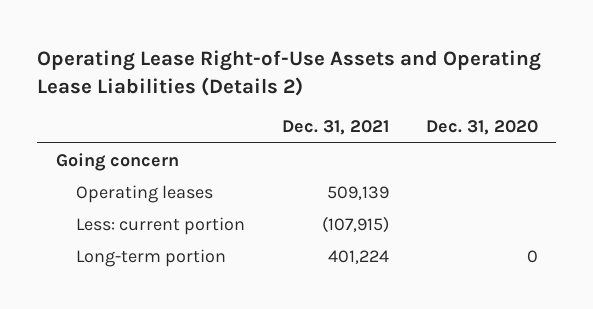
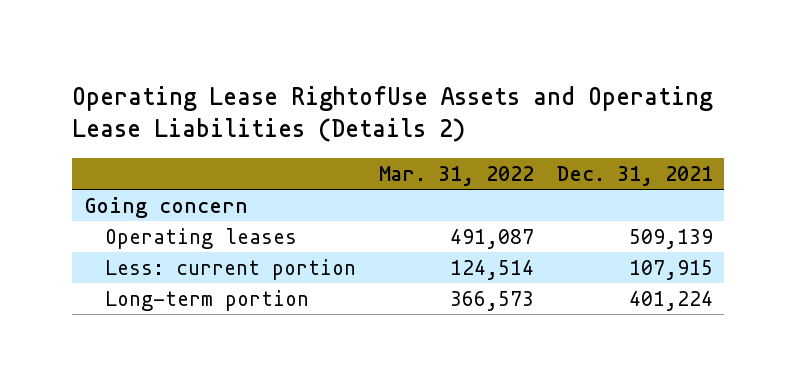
- Operating Lease Right-of-Use Assets and Operating Lease Liabilities (Details 2)
+ Operating Lease RightofUse Assets and Operating Lease Liabilities (Details 2)
- | Dec. 31, 2021 | Dec. 31, 2020
+ | Mar. 31, 2022 | Dec. 31, 2021
- Less: current portion | (107,915) |
+ Less: current portion | 124,514 | 107,915

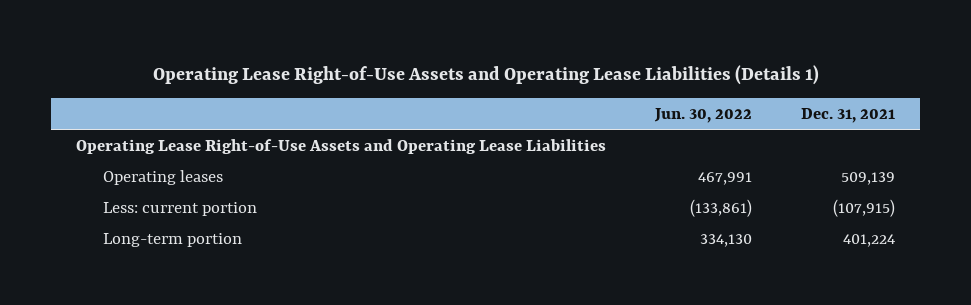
- Operating Lease RightofUse Assets and Operating Lease Liabilities (Details 2)
+ Operating Lease Right-of-Use Assets and Operating Lease Liabilities (Details 1)
- | Mar. 31, 2022 | Dec. 31, 2021
+ | Jun. 30, 2022 | Dec. 31, 2021
- Going concern
+ Operating Lease Right-of-Use Assets and Operating Lease Liabilities
- Less: current portion | 124,514 | 107,915
+ Less: current portion | (133,861) | (107,915)

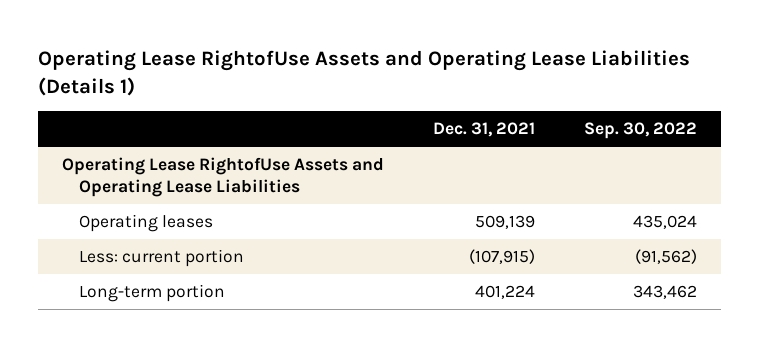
- Operating Lease Right-of-Use Assets and Operating Lease Liabilities (Details 1)
+ Operating Lease RightofUse Assets and Operating Lease Liabilities (Details 1)
- | Jun. 30, 2022 | Dec. 31, 2021
+ | Dec. 31, 2021 | Sep. 30, 2022
- Operating Lease Right-of-Use Assets and Operating Lease Liabilities
+ Operating Lease RightofUse Assets and Operating Lease Liabilities

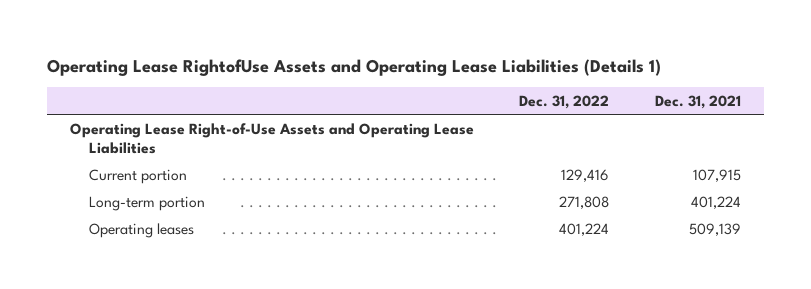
- | Dec. 31, 2021 | Sep. 30, 2022
+ | Dec. 31, 2022 | Dec. 31, 2021
- Operating Lease RightofUse Assets and Operating Lease Liabilities
- Less: current portion | (107,915) | (91,562)
+ Operating Lease Right-of-Use Assets and Operating Lease Liabilities
+ Current portion | 129,416 | 107,915
moved down: Operating leases | 401,224 | 509,139

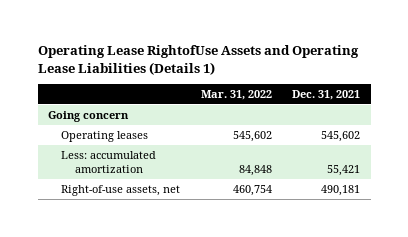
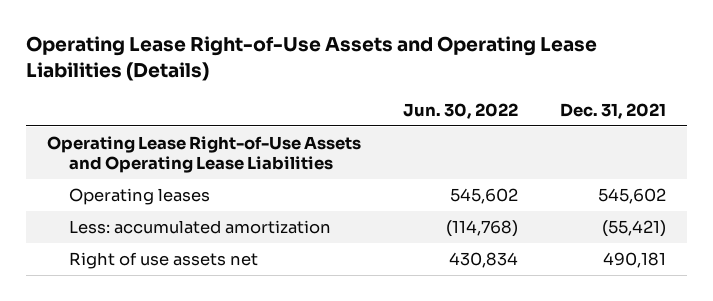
- Operating Lease RightofUse Assets and Operating Lease Liabilities (Details 1)
+ Operating Lease Right-of-Use Assets and Operating Lease Liabilities (Details)
- | Mar. 31, 2022 | Dec. 31, 2021
+ | Jun. 30, 2022 | Dec. 31, 2021
- Going concern
+ Operating Lease Right-of-Use Assets and Operating Lease Liabilities
- Less: accumulated amortization | 84,848 | 55,421
- Right-of-use assets, net | 460,754 | 490,181
+ Less: accumulated amortization | (114,768) | (55,421)
+ Right of use assets net | 430,834 | 490,181

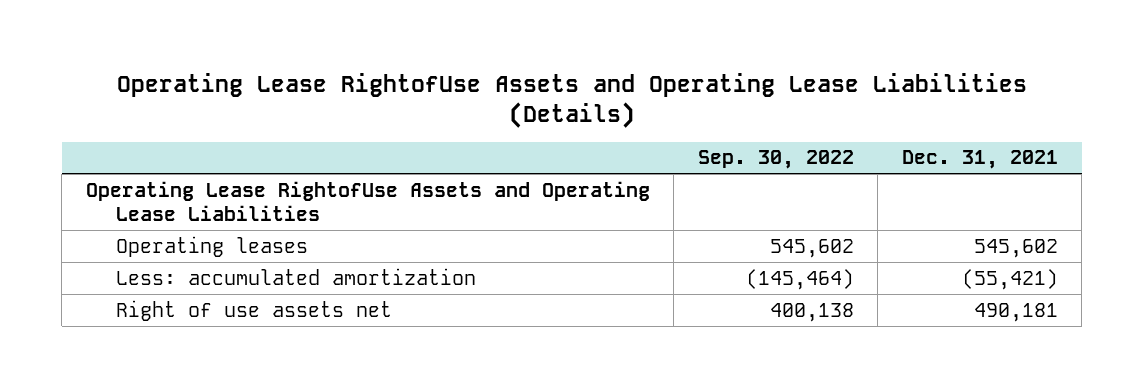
- Operating Lease Right-of-Use Assets and Operating Lease Liabilities (Details)
+ Operating Lease RightofUse Assets and Operating Lease Liabilities (Details)
- | Jun. 30, 2022 | Dec. 31, 2021
+ | Sep. 30, 2022 | Dec. 31, 2021
- Operating Lease Right-of-Use Assets and Operating Lease Liabilities
+ Operating Lease RightofUse Assets and Operating Lease Liabilities

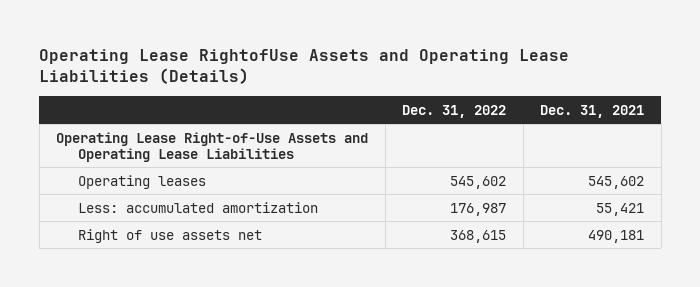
- | Sep. 30, 2022 | Dec. 31, 2021
+ | Dec. 31, 2022 | Dec. 31, 2021
- Operating Lease RightofUse Assets and Operating Lease Liabilities
+ Operating Lease Right-of-Use Assets and Operating Lease Liabilities
- Less: accumulated amortization | (145,464) | (55,421)
+ Less: accumulated amortization | 176,987 | 55,421

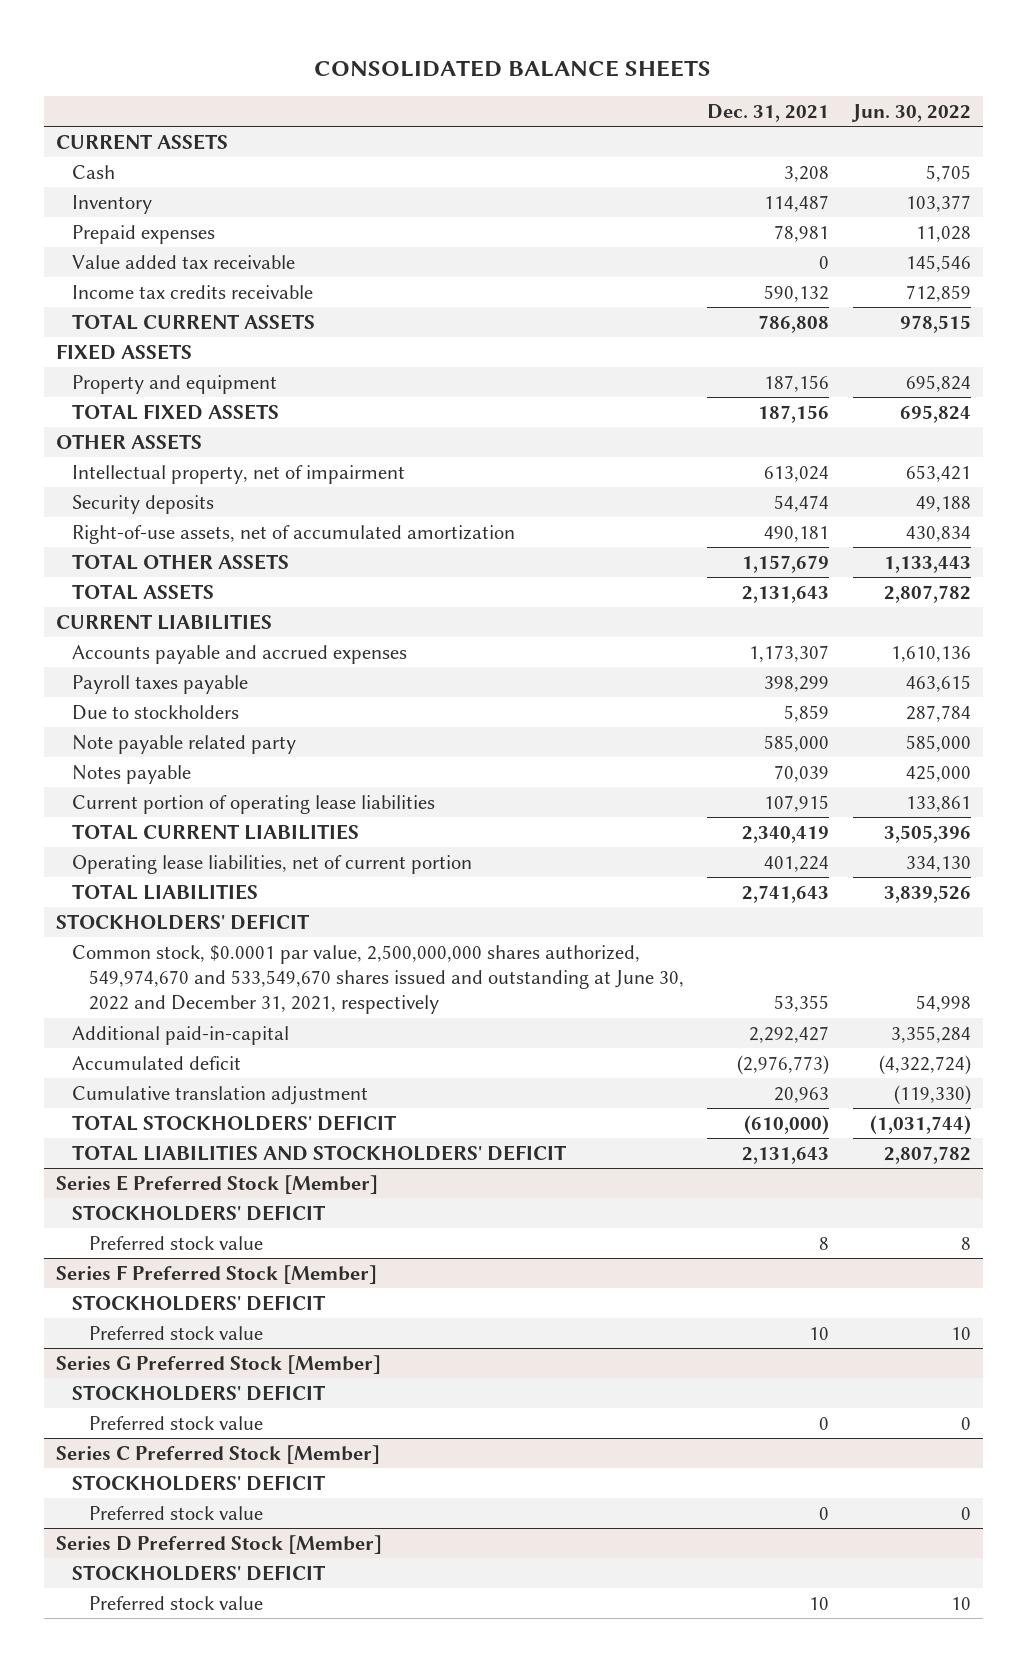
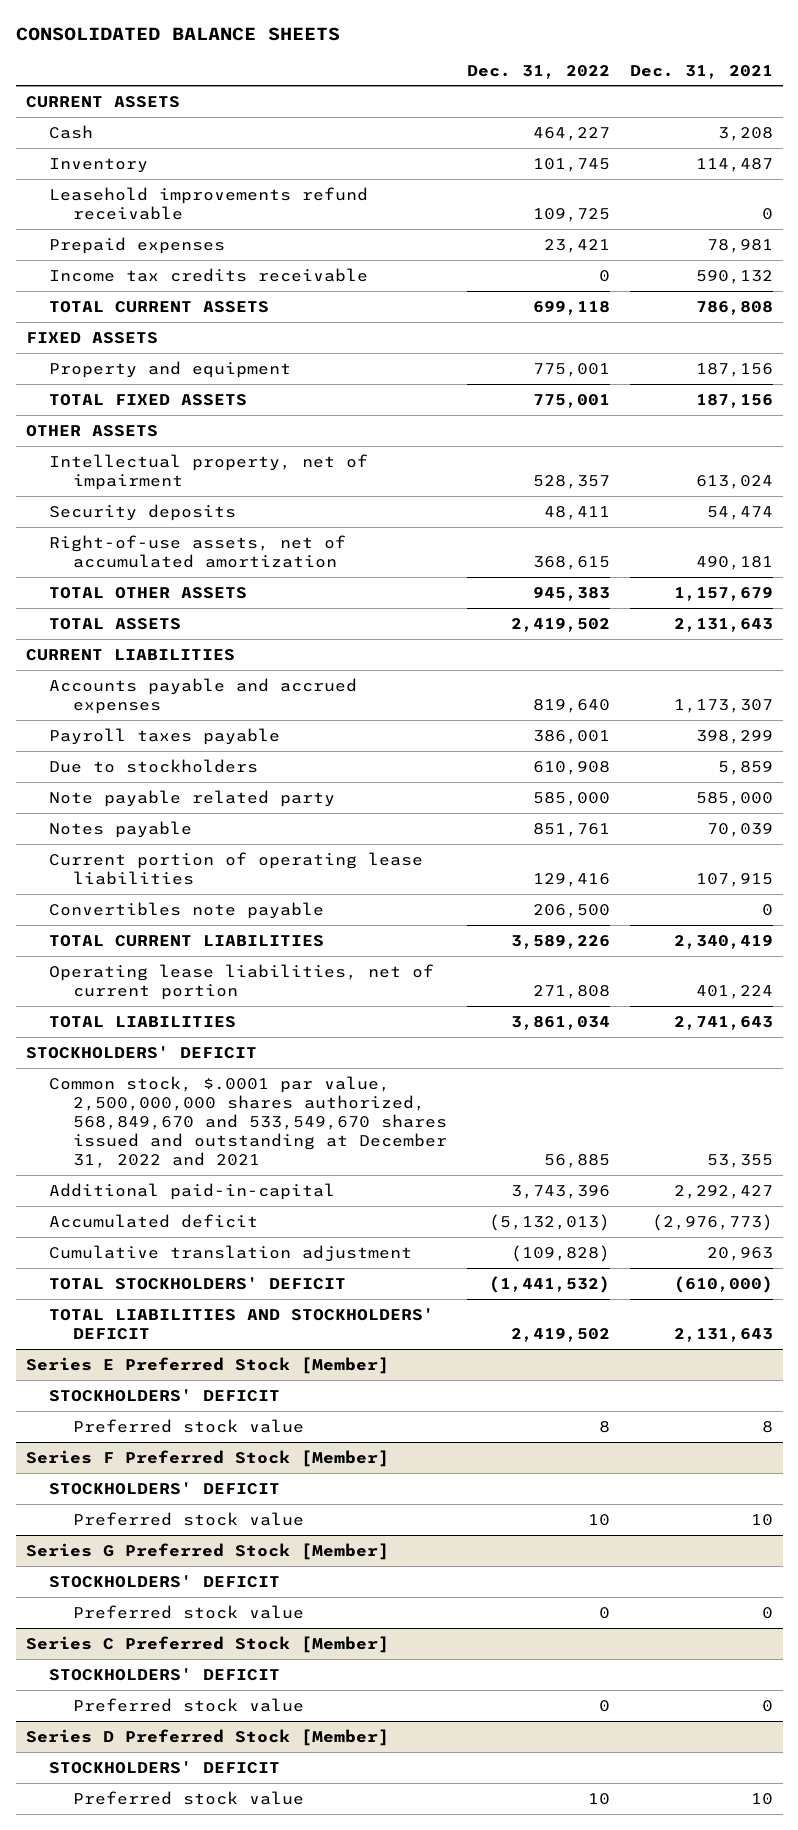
- | Dec. 31, 2021 | Jun. 30, 2022
+ | Dec. 31, 2022 | Dec. 31, 2021
+ Leasehold improvements refund receivable | 109,725 | 0
- Value added tax receivable | 0 | 145,546
+ Convertibles note payable | 206,500 | 0
- Common stock, $0.0001 par value, 2,500,000,000 shares authorized, 549,974,670 and 533,549,670 shares issued and outstanding at June 30, 2022 and December 31, 2021, respectively | 53,355 | 54,998
+ Common stock, $.0001 par value, 2,500,000,000 shares authorized, 568,849,670 and 533,549,670 shares issued and outstanding at December 31, 2022 and 2021 | 56,885 | 53,355

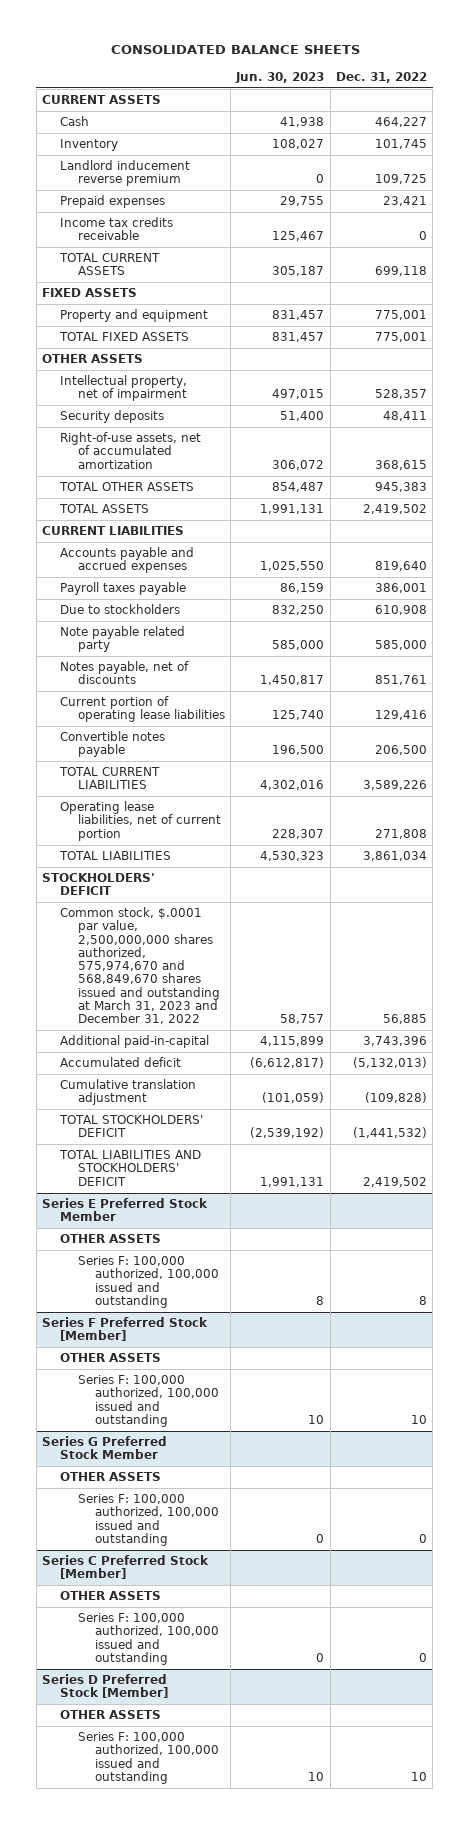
- | Dec. 31, 2022 | Dec. 31, 2021
+ | Jun. 30, 2023 | Dec. 31, 2022
- Leasehold improvements refund receivable | 109,725 | 0
+ Landlord inducement reverse premium | 0 | 109,725
- Notes payable | 851,761 | 70,039
+ Notes payable, net of discounts | 1,450,817 | 851,761
- Convertibles note payable | 206,500 | 0
+ Convertible notes payable | 196,500 | 206,500
- Common stock, $.0001 par value, 2,500,000,000 shares authorized, 568,849,670 and 533,549,670 shares issued and outstanding at December 31, 2022 and 2021 | 56,885 | 53,355
+ Common stock, $.0001 par value, 2,500,000,000 shares authorized, 575,974,670 and 568,849,670 shares issued and outstanding at March 31, 2023 and December 31, 2022 | 58,757 | 56,885
- Series E Preferred Stock [Member]
- STOCKHOLDERS' DEFICIT
- Preferred stock value | 8 | 8
+ Series E Preferred Stock Member
+ OTHER ASSETS
+ Series F: 100,000 authorized, 100,000 issued and outstanding | 8 | 8
@ Series F Preferred Stock [Member]
- STOCKHOLDERS' DEFICIT
- Preferred stock value | 10 | 10
- Series G Preferred Stock [Member]
- STOCKHOLDERS' DEFICIT
- Preferred stock value | 0 | 0
@ Series F Preferred Stock [Member]
+ OTHER ASSETS
+ Series F: 100,000 authorized, 100,000 issued and outstanding | 10 | 10
+ Series G Preferred Stock Member
+ OTHER ASSETS
+ Series F: 100,000 authorized, 100,000 issued and outstanding | 0 | 0
@ Series C Preferred Stock [Member]
- STOCKHOLDERS' DEFICIT
- Preferred stock value | 0 | 0
+ OTHER ASSETS
+ Series F: 100,000 authorized, 100,000 issued and outstanding | 0 | 0
@ Series D Preferred Stock [Member]
- STOCKHOLDERS' DEFICIT
- Preferred stock value | 10 | 10
+ OTHER ASSETS
+ Series F: 100,000 authorized, 100,000 issued and outstanding | 10 | 10

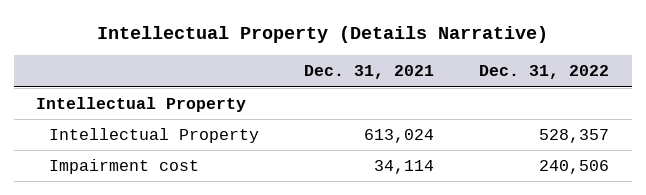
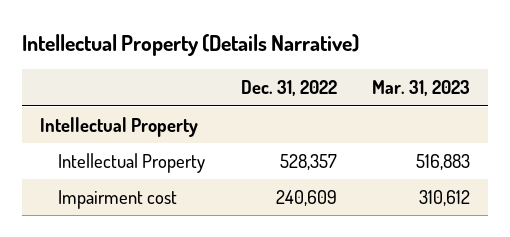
- | Dec. 31, 2021 | Dec. 31, 2022
+ | Dec. 31, 2022 | Mar. 31, 2023
- Impairment cost | 34,114 | 240,506
+ Impairment cost | 240,609 | 310,612

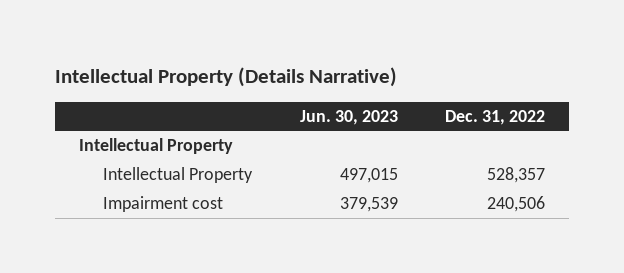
- | Dec. 31, 2022 | Mar. 31, 2023
+ | Jun. 30, 2023 | Dec. 31, 2022
- Impairment cost | 240,609 | 310,612
+ Impairment cost | 379,539 | 240,506

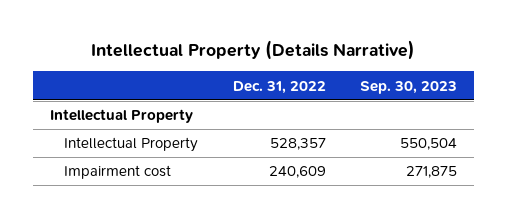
- | Jun. 30, 2023 | Dec. 31, 2022
+ | Dec. 31, 2022 | Sep. 30, 2023
- Impairment cost | 379,539 | 240,506
+ Impairment cost | 240,609 | 271,875

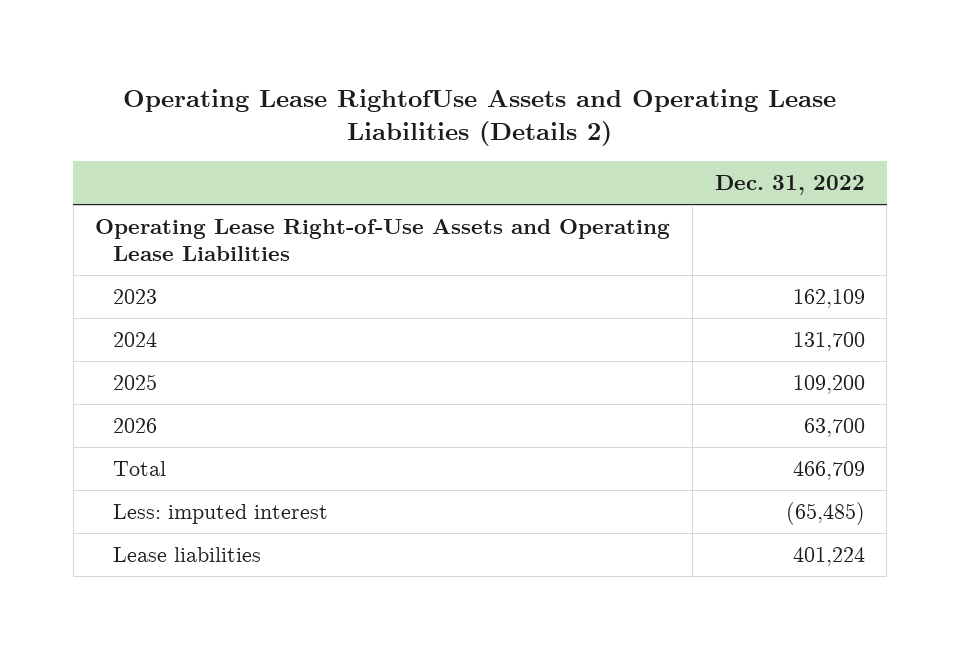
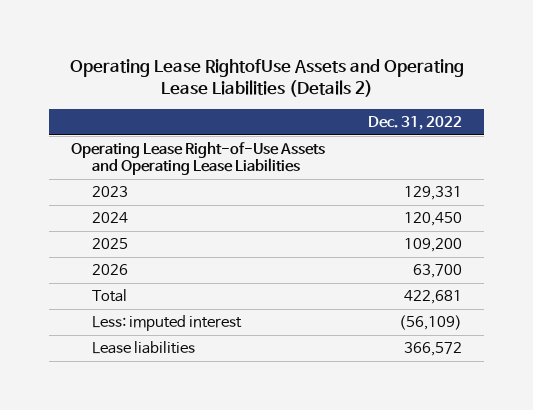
- 2023 | 162,109
- 2024 | 131,700
+ 2023 | 129,331
+ 2024 | 120,450
- Total | 466,709
- Less: imputed interest | (65,485)
- Lease liabilities | 401,224
+ Total | 422,681
+ Less: imputed interest | (56,109)
+ Lease liabilities | 366,572

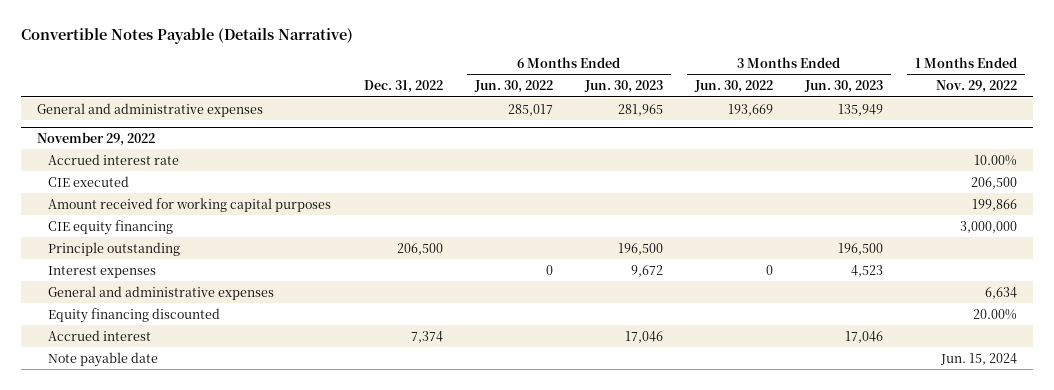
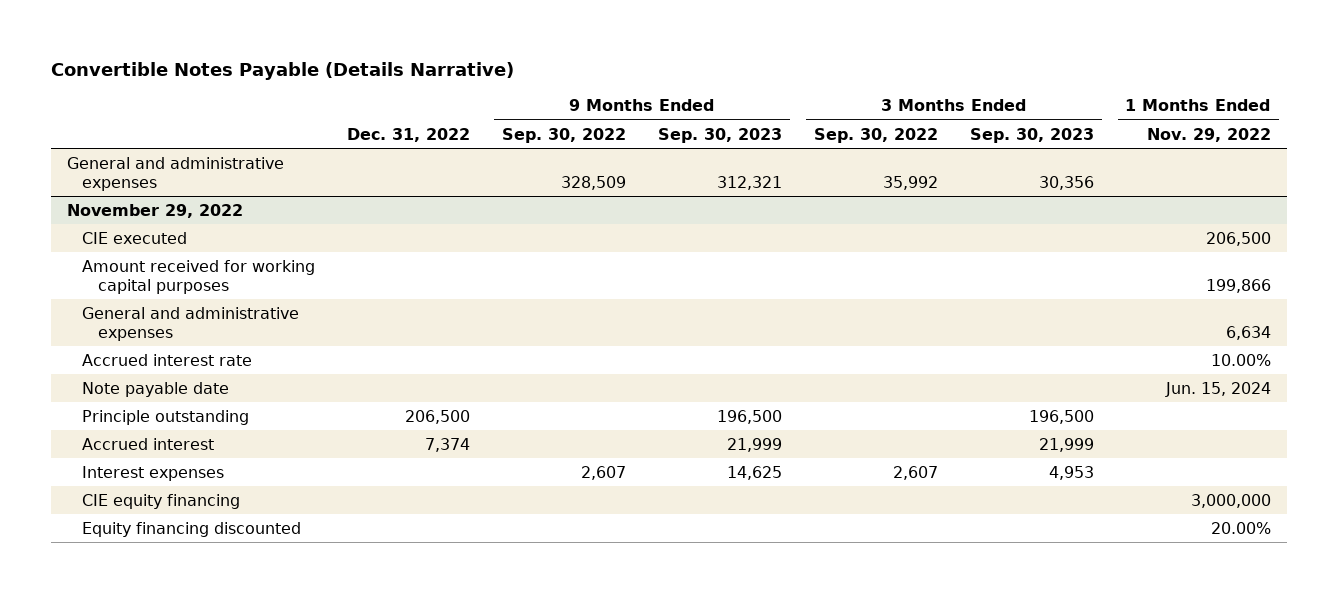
- | Dec. 31, 2022 | 6 Months Ended Jun. 30, 2022 | 6 Months Ended Jun. 30, 2023 | 3 Months Ended Jun. 30, 2022 | 3 Months Ended Jun. 30, 2023 | 1 Months Ended Nov. 29, 2022
+ | Dec. 31, 2022 | 9 Months Ended Sep. 30, 2022 | 9 Months Ended Sep. 30, 2023 | 3 Months Ended Sep. 30, 2022 | 3 Months Ended Sep. 30, 2023 | 1 Months Ended Nov. 29, 2022
@ November 29, 2022
moved up: General and administrative expenses | | | | | | 6,634
moved down: Accrued interest rate | | | | | | 10.00%
moved up: Note payable date | | | | | | Jun. 15, 2024
moved up: Accrued interest | 7,374 | | 21,999 | | 21,999 |
moved down: CIE equity financing | | | | | | 3,000,000

